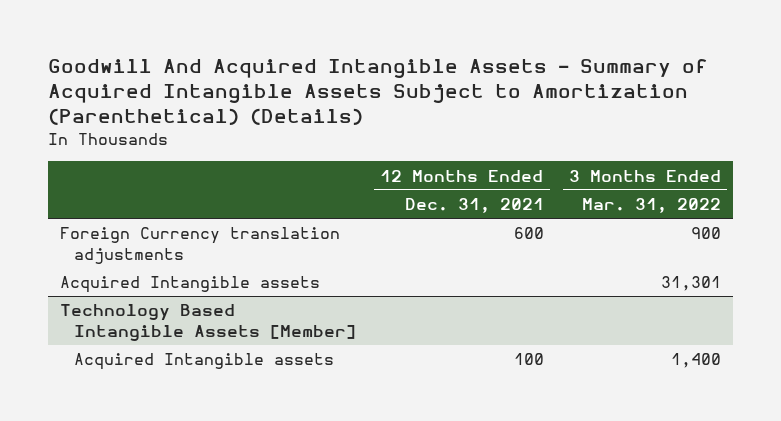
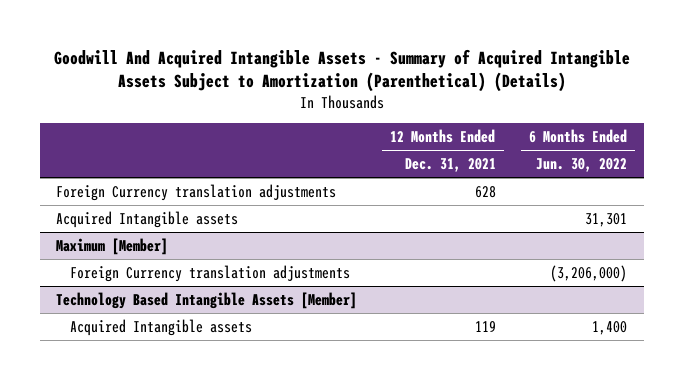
- | 12 Months Ended Dec. 31, 2021 | 3 Months Ended Mar. 31, 2022
+ | 12 Months Ended Dec. 31, 2021 | 6 Months Ended Jun. 30, 2022
- Foreign Currency translation adjustments | 600 | 900
+ Foreign Currency translation adjustments | 628 |
+ Maximum [Member]
+ Foreign Currency translation adjustments | | (3,206,000)
@ Technology Based Intangible Assets [Member]
- Acquired Intangible assets | 100 | 1,400
+ Acquired Intangible assets | 119 | 1,400

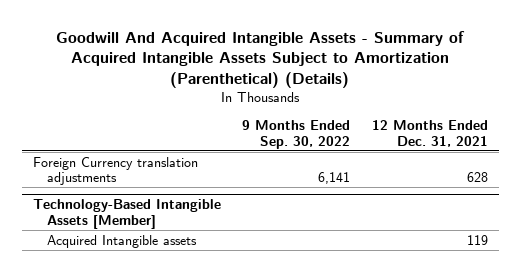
- | 12 Months Ended Dec. 31, 2021 | 6 Months Ended Jun. 30, 2022
+ | 9 Months Ended Sep. 30, 2022 | 12 Months Ended Dec. 31, 2021
- Acquired Intangible assets | | 31,301
- Maximum [Member]
- Foreign Currency translation adjustments | | (3,206,000)
- Technology Based Intangible Assets [Member]
+ Technology-Based Intangible Assets [Member]

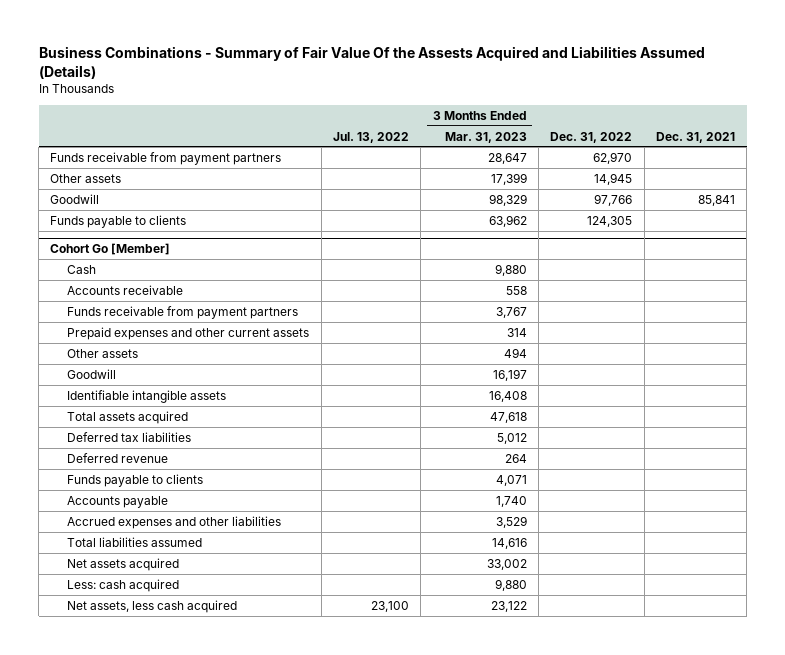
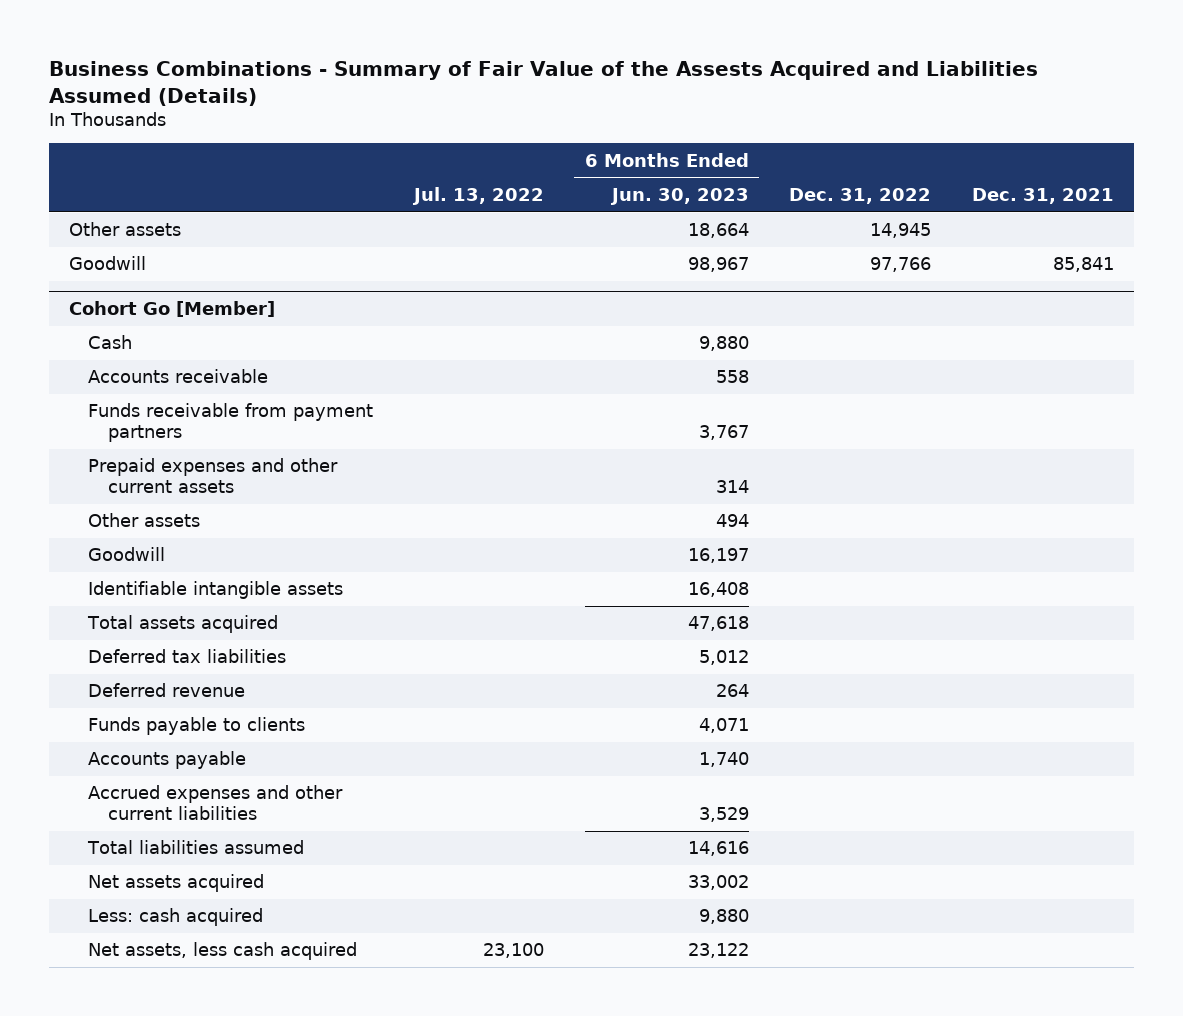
- Business Combinations - Summary of Fair Value Of the Assests Acquired and Liabilities Assumed (Details)
+ Business Combinations - Summary of Fair Value of the Assests Acquired and Liabilities Assumed (Details)
- | Jul. 13, 2022 | 3 Months Ended Mar. 31, 2023 | Dec. 31, 2022 | Dec. 31, 2021
+ | Jul. 13, 2022 | 6 Months Ended Jun. 30, 2023 | Dec. 31, 2022 | Dec. 31, 2021
- Funds receivable from payment partners | | 28,647 | 62,970 |
- Funds payable to clients | | 63,962 | 124,305 |
@ Cohort Go [Member]
- Accrued expenses and other liabilities | | 3,529 | |
+ Accrued expenses and other current liabilities | | 3,529 | |

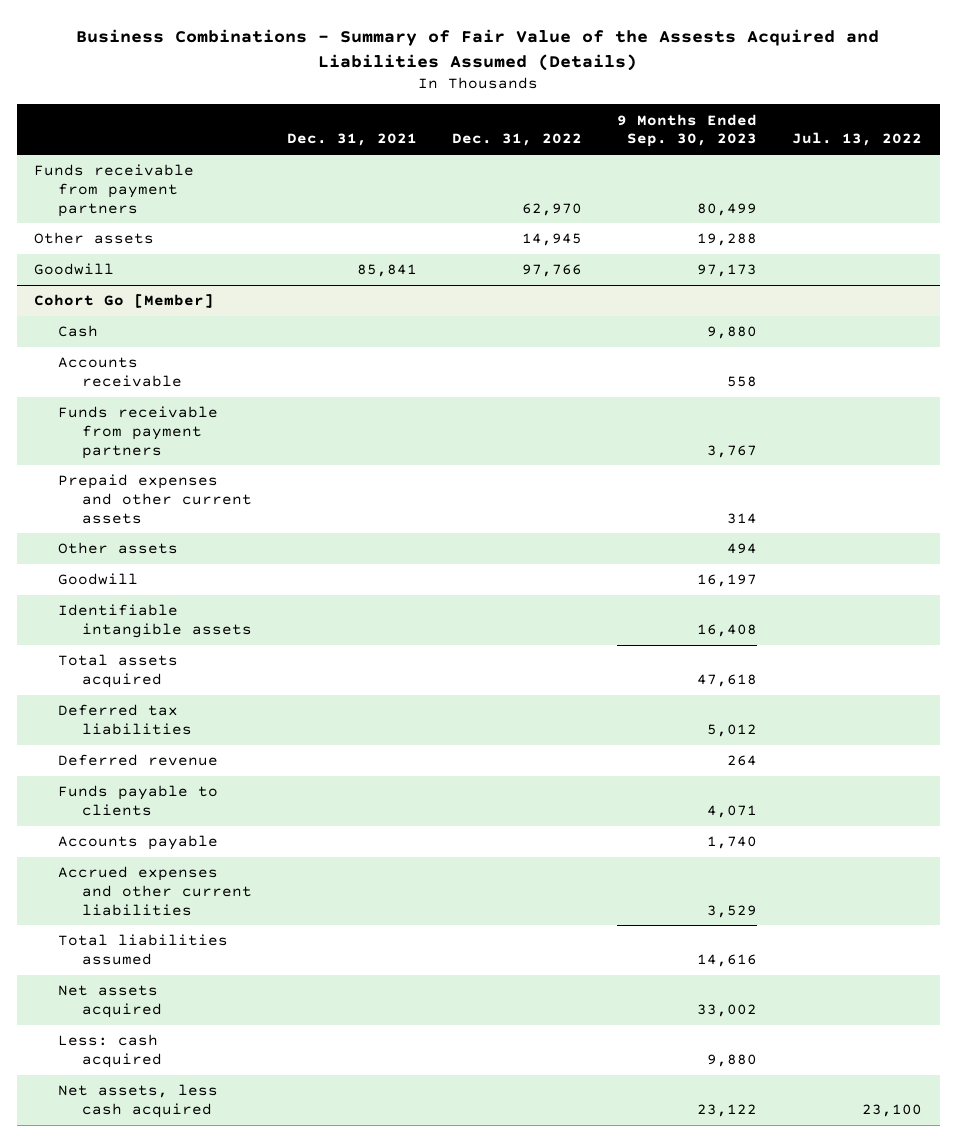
- | Jul. 13, 2022 | 6 Months Ended Jun. 30, 2023 | Dec. 31, 2022 | Dec. 31, 2021
+ | Dec. 31, 2021 | Dec. 31, 2022 | 9 Months Ended Sep. 30, 2023 | Jul. 13, 2022
+ Funds receivable from payment partners | | 62,970 | 80,499 |

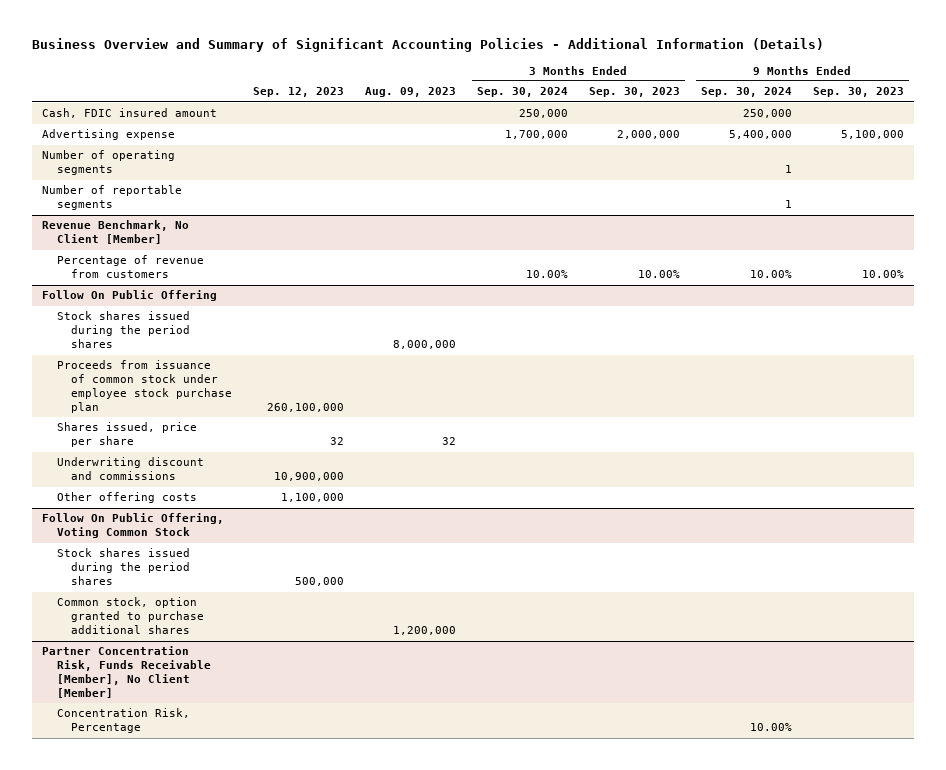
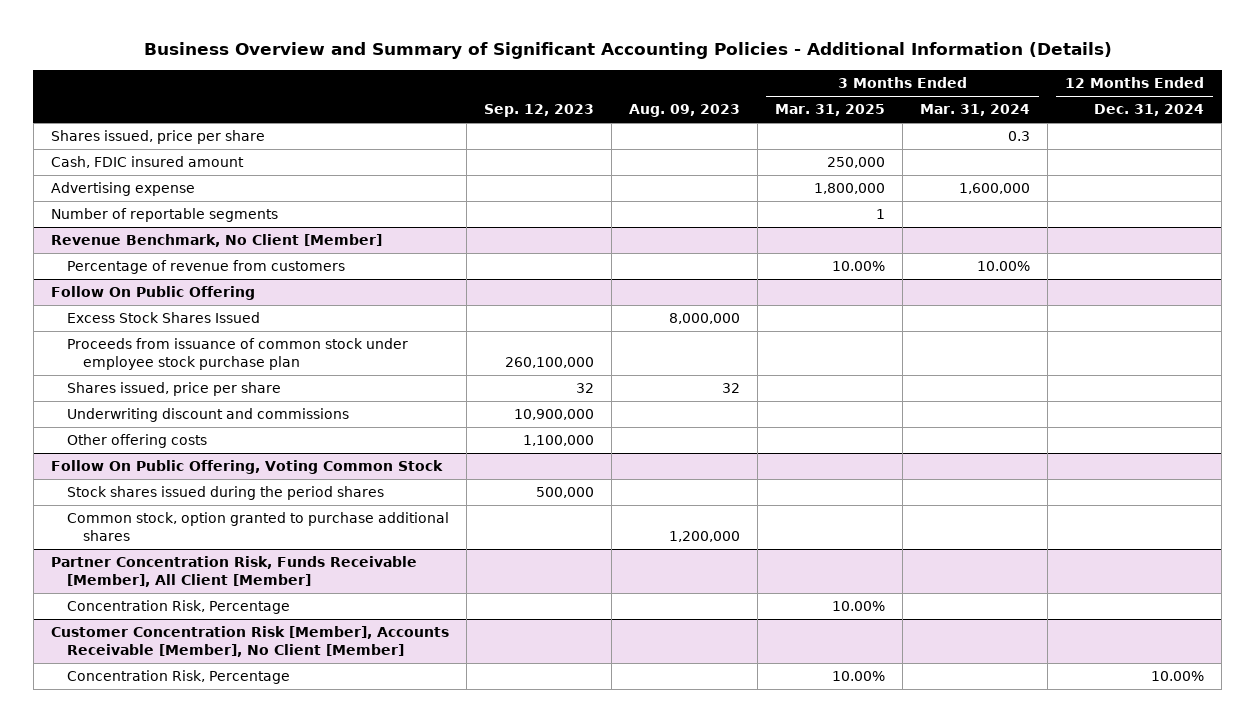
- | Sep. 12, 2023 | Aug. 09, 2023 | 3 Months Ended Sep. 30, 2024 | 3 Months Ended Sep. 30, 2023 | 9 Months Ended Sep. 30, 2024 | 9 Months Ended Sep. 30, 2023
+ | Sep. 12, 2023 | Aug. 09, 2023 | 3 Months Ended Mar. 31, 2025 | 3 Months Ended Mar. 31, 2024 | 12 Months Ended Dec. 31, 2024
+ Shares issued, price per share | | | | 0.3 |
- Number of operating segments | | | | | 1 |
@ Follow On Public Offering
- Stock shares issued during the period shares | | 8,000,000 | | | |
+ Excess Stock Shares Issued | | 8,000,000 | | |
- Partner Concentration Risk, Funds Receivable [Member], No Client [Member]
+ Partner Concentration Risk, Funds Receivable [Member], All Client [Member]
+ Customer Concentration Risk [Member], Accounts Receivable [Member], No Client [Member]
+ Concentration Risk, Percentage | | | 10.00% | | 10.00%

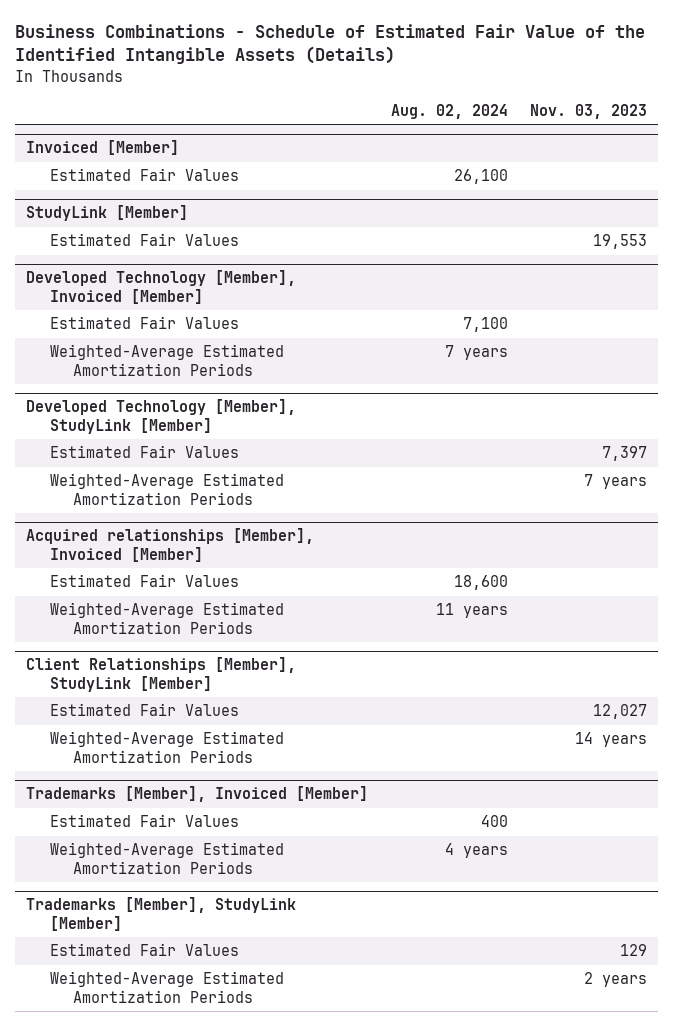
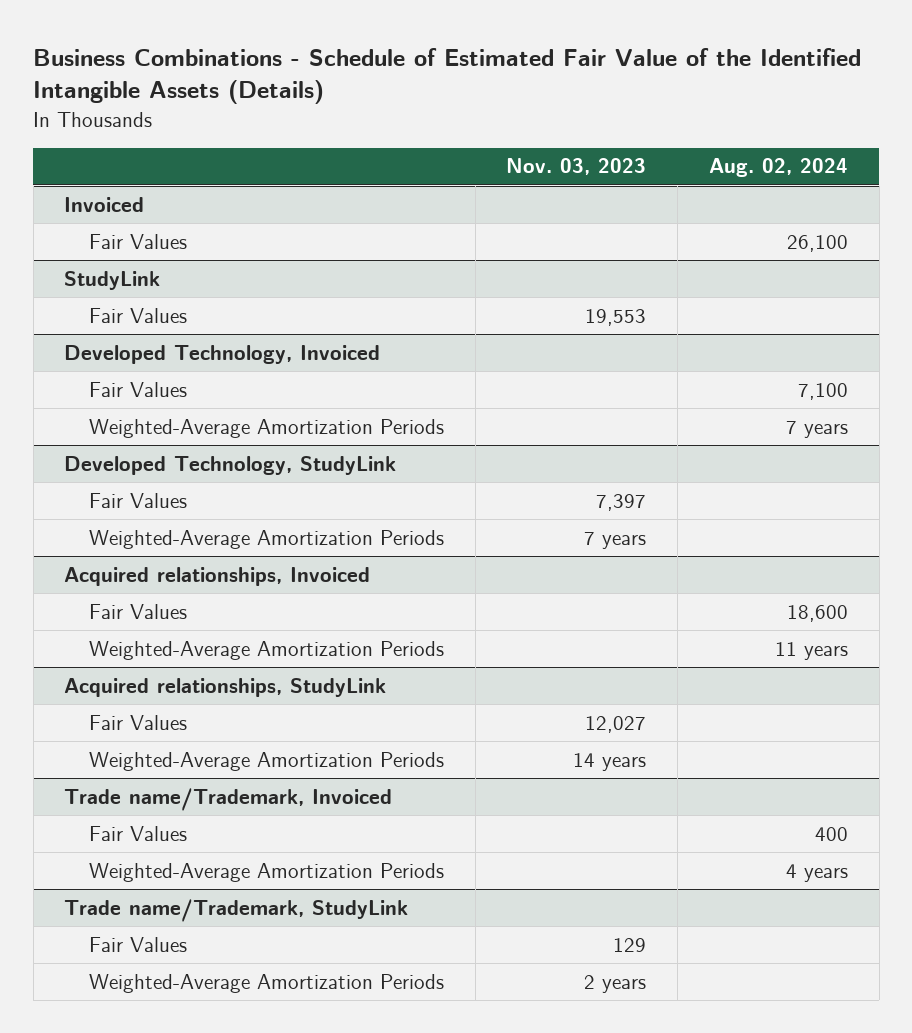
- | Aug. 02, 2024 | Nov. 03, 2023
+ | Nov. 03, 2023 | Aug. 02, 2024
- Invoiced [Member]
- Estimated Fair Values | 26,100 |
- StudyLink [Member]
- Estimated Fair Values | | 19,553
- Developed Technology [Member], Invoiced [Member]
- Estimated Fair Values | 7,100 |
- Weighted-Average Estimated Amortization Periods | 7 years |
- Developed Technology [Member], StudyLink [Member]
- Estimated Fair Values | | 7,397
- Weighted-Average Estimated Amortization Periods | | 7 years
- Acquired relationships [Member], Invoiced [Member]
- Estimated Fair Values | 18,600 |
- Weighted-Average Estimated Amortization Periods | 11 years |
- Client Relationships [Member], StudyLink [Member]
- Estimated Fair Values | | 12,027
- Weighted-Average Estimated Amortization Periods | | 14 years
- Trademarks [Member], Invoiced [Member]
- Estimated Fair Values | 400 |
- Weighted-Average Estimated Amortization Periods | 4 years |
- Trademarks [Member], StudyLink [Member]
- Estimated Fair Values | | 129
- Weighted-Average Estimated Amortization Periods | | 2 years
+ Invoiced
+ Fair Values | | 26,100
+ StudyLink
+ Fair Values | 19,553 |
+ Developed Technology, Invoiced
+ Fair Values | | 7,100
+ Weighted-Average Amortization Periods | | 7 years
+ Developed Technology, StudyLink
+ Fair Values | 7,397 |
+ Weighted-Average Amortization Periods | 7 years |
+ Acquired relationships, Invoiced
+ Fair Values | | 18,600
+ Weighted-Average Amortization Periods | | 11 years
+ Acquired relationships, StudyLink
+ Fair Values | 12,027 |
+ Weighted-Average Amortization Periods | 14 years |
+ Trade name/Trademark, Invoiced
+ Fair Values | | 400
+ Weighted-Average Amortization Periods | | 4 years
+ Trade name/Trademark, StudyLink
+ Fair Values | 129 |
+ Weighted-Average Amortization Periods | 2 years |

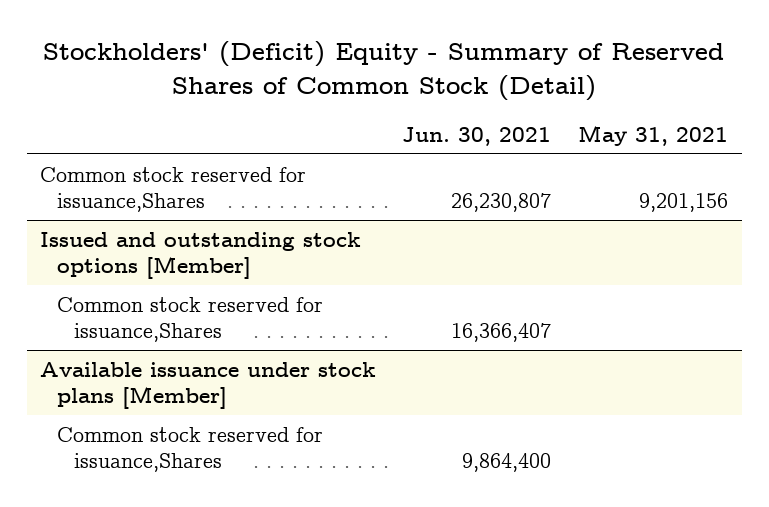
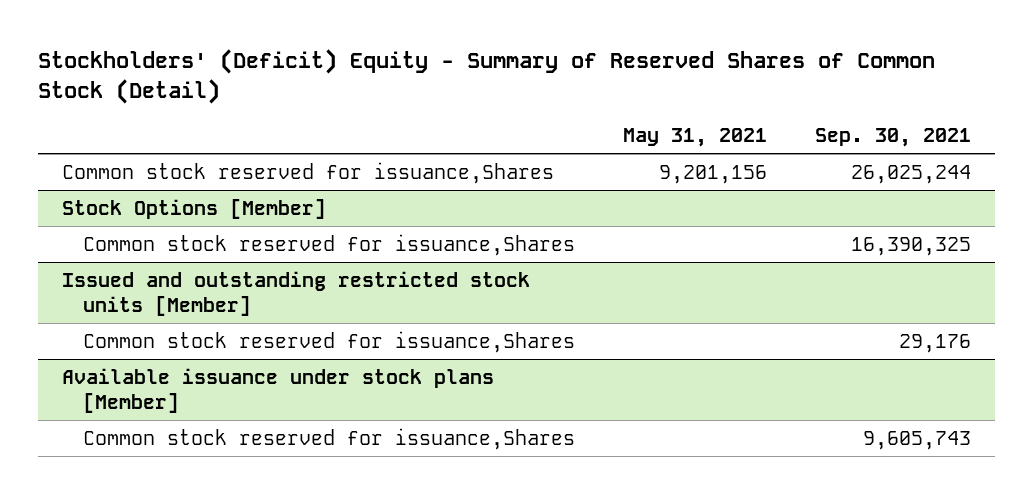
- | Jun. 30, 2021 | May 31, 2021
+ | May 31, 2021 | Sep. 30, 2021
- Issued and outstanding stock options [Member]
+ Stock Options [Member]
+ Issued and outstanding restricted stock units [Member]
+ Common stock reserved for issuance,Shares | | 29,176

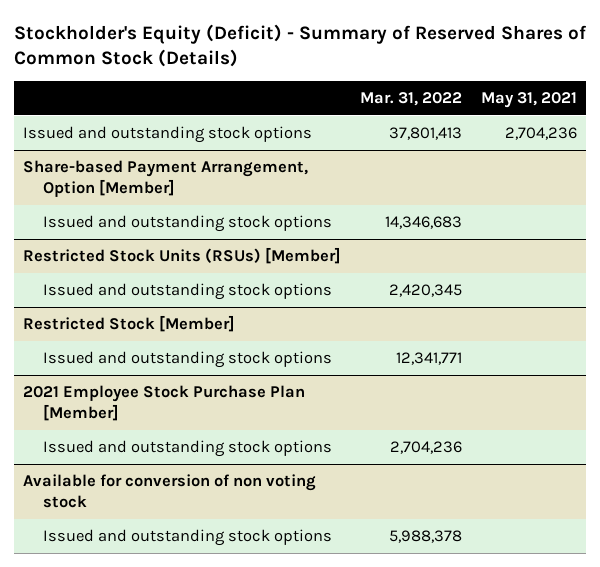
- Stockholders' (Deficit) Equity - Summary of Reserved Shares of Common Stock (Detail)
+ Stockholder's Equity (Deficit) - Summary of Reserved Shares of Common Stock (Details)
- | May 31, 2021 | Sep. 30, 2021
+ | Mar. 31, 2022 | May 31, 2021
- Common stock reserved for issuance,Shares | 9,201,156 | 26,025,244
- Stock Options [Member]
- Common stock reserved for issuance,Shares | | 16,390,325
- Issued and outstanding restricted stock units [Member]
- Common stock reserved for issuance,Shares | | 29,176
- Available issuance under stock plans [Member]
- Common stock reserved for issuance,Shares | | 9,605,743
+ Issued and outstanding stock options | 37,801,413 | 2,704,236
+ Share-based Payment Arrangement, Option [Member]
+ Issued and outstanding stock options | 14,346,683 |
+ Restricted Stock Units (RSUs) [Member]
+ Issued and outstanding stock options | 2,420,345 |
+ Restricted Stock [Member]
+ Issued and outstanding stock options | 12,341,771 |
+ 2021 Employee Stock Purchase Plan [Member]
+ Issued and outstanding stock options | 2,704,236 |
+ Available for conversion of non voting stock
+ Issued and outstanding stock options | 5,988,378 |

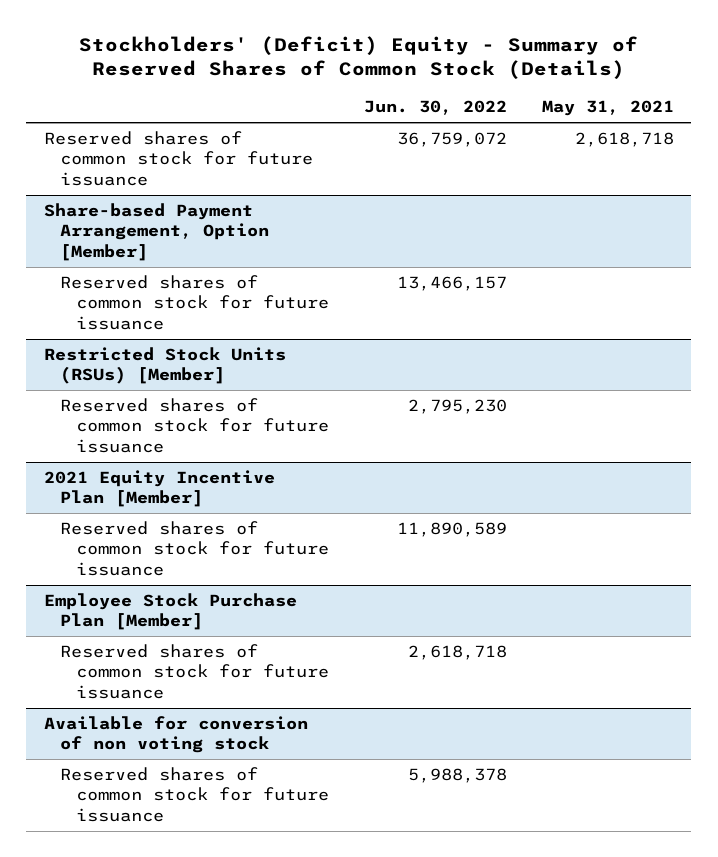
- Stockholder's Equity (Deficit) - Summary of Reserved Shares of Common Stock (Details)
+ Stockholders' (Deficit) Equity - Summary of Reserved Shares of Common Stock (Details)
- | Mar. 31, 2022 | May 31, 2021
+ | Jun. 30, 2022 | May 31, 2021
- Issued and outstanding stock options | 37,801,413 | 2,704,236
+ Reserved shares of common stock for future issuance | 36,759,072 | 2,618,718
@ Share-based Payment Arrangement, Option [Member]
- Issued and outstanding stock options | 14,346,683 |
+ Reserved shares of common stock for future issuance | 13,466,157 |
@ Restricted Stock Units (RSUs) [Member]
- Issued and outstanding stock options | 2,420,345 |
- Restricted Stock [Member]
- Issued and outstanding stock options | 12,341,771 |
- 2021 Employee Stock Purchase Plan [Member]
- Issued and outstanding stock options | 2,704,236 |
@ Restricted Stock Units (RSUs) [Member]
+ Reserved shares of common stock for future issuance | 2,795,230 |
+ 2021 Equity Incentive Plan [Member]
+ Reserved shares of common stock for future issuance | 11,890,589 |
+ Employee Stock Purchase Plan [Member]
+ Reserved shares of common stock for future issuance | 2,618,718 |
@ Available for conversion of non voting stock
- Issued and outstanding stock options | 5,988,378 |
+ Reserved shares of common stock for future issuance | 5,988,378 |

